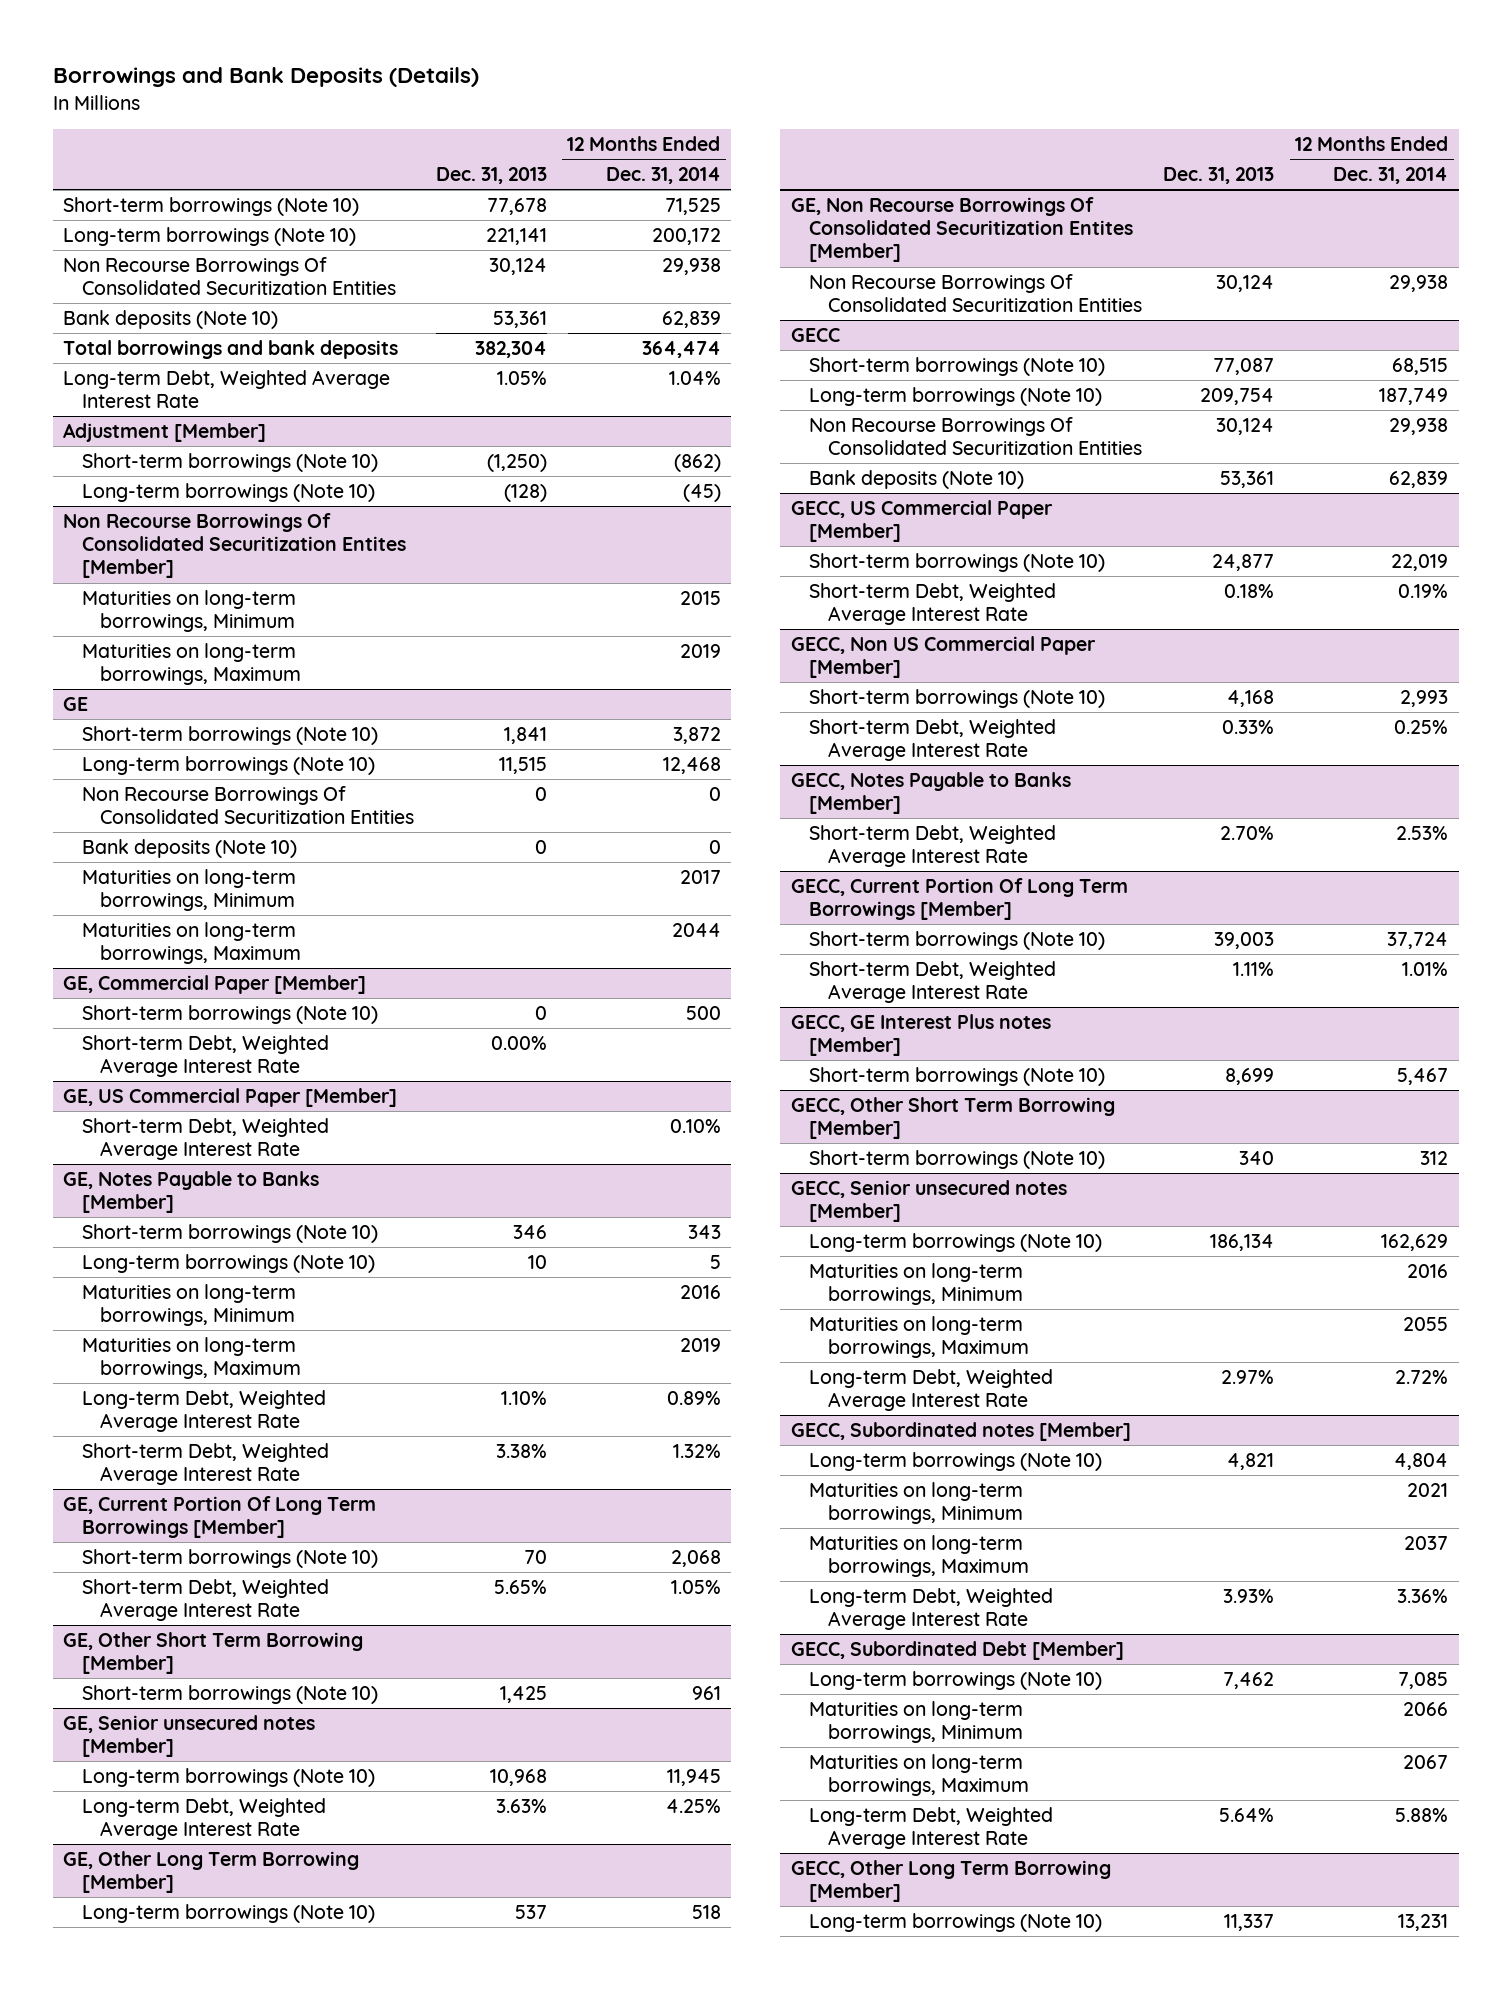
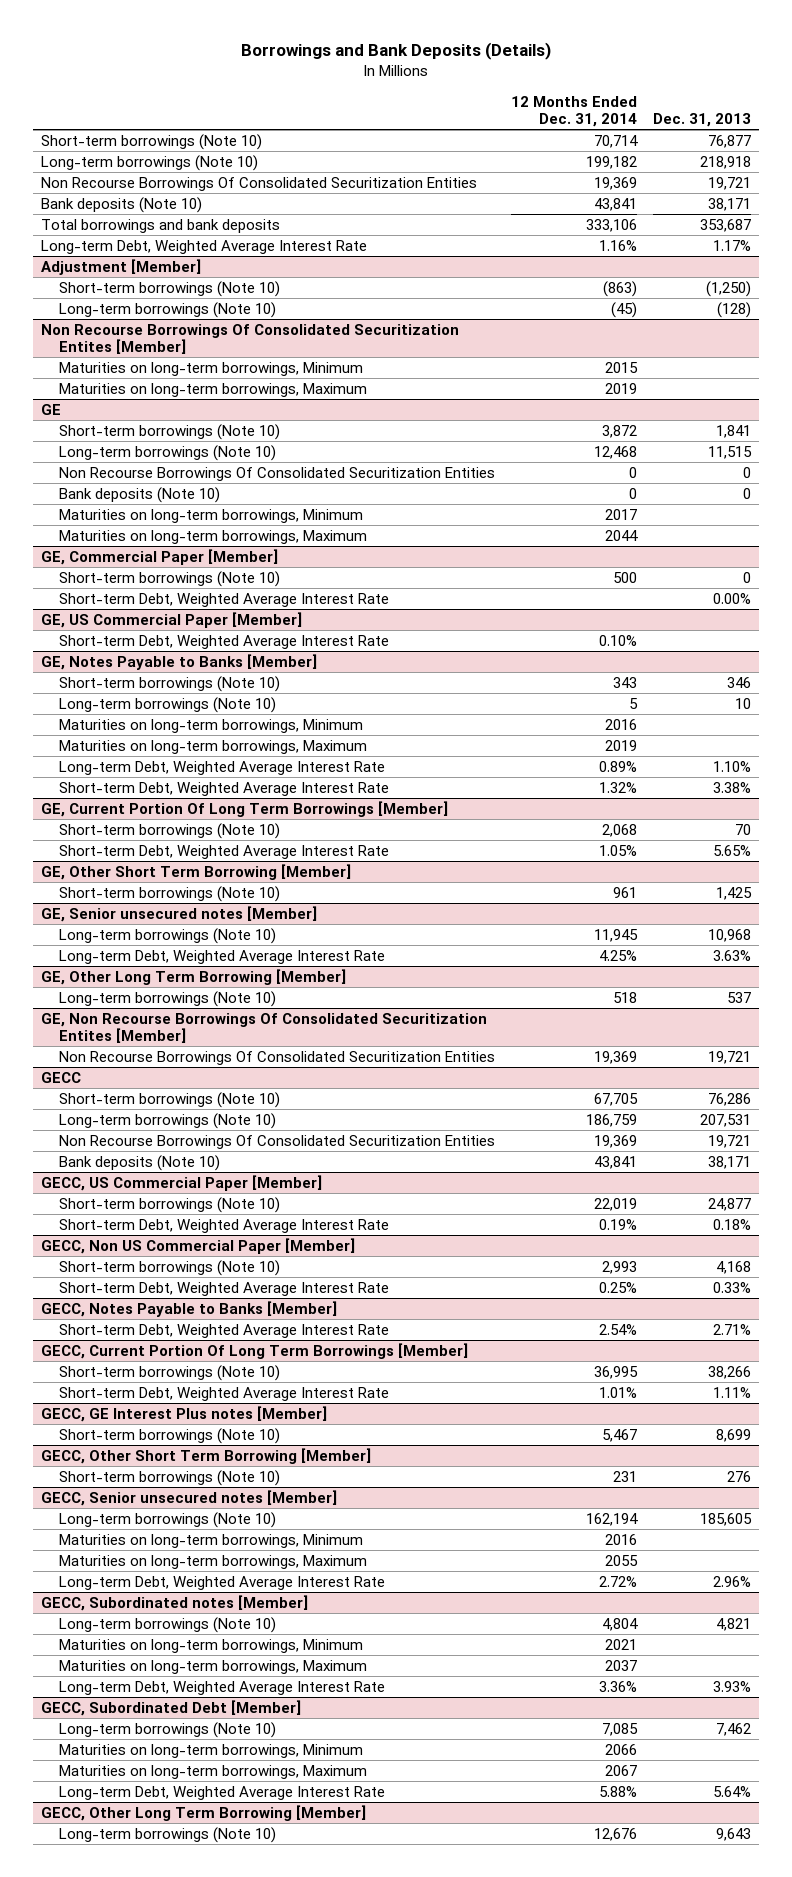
- | Dec. 31, 2013 | 12 Months Ended Dec. 31, 2014
+ | 12 Months Ended Dec. 31, 2014 | Dec. 31, 2013
- Short-term borrowings (Note 10) | 77,678 | 71,525
- Long-term borrowings (Note 10) | 221,141 | 200,172
- Non Recourse Borrowings Of Consolidated Securitization Entities | 30,124 | 29,938
- Bank deposits (Note 10) | 53,361 | 62,839
- Total borrowings and bank deposits | 382,304 | 364,474
- Long-term Debt, Weighted Average Interest Rate | 1.05% | 1.04%
+ Short-term borrowings (Note 10) | 70,714 | 76,877
+ Long-term borrowings (Note 10) | 199,182 | 218,918
+ Non Recourse Borrowings Of Consolidated Securitization Entities | 19,369 | 19,721
+ Bank deposits (Note 10) | 43,841 | 38,171
+ Total borrowings and bank deposits | 333,106 | 353,687
+ Long-term Debt, Weighted Average Interest Rate | 1.16% | 1.17%
@ Adjustment [Member]
- Short-term borrowings (Note 10) | (1,250) | (862)
+ Short-term borrowings (Note 10) | (863) | (1,250)
@ GE, Non Recourse Borrowings Of Consolidated Securitization Entites [Member]
- Non Recourse Borrowings Of Consolidated Securitization Entities | 30,124 | 29,938
+ Non Recourse Borrowings Of Consolidated Securitization Entities | 19,369 | 19,721
@ GECC
- Short-term borrowings (Note 10) | 77,087 | 68,515
- Long-term borrowings (Note 10) | 209,754 | 187,749
- Non Recourse Borrowings Of Consolidated Securitization Entities | 30,124 | 29,938
- Bank deposits (Note 10) | 53,361 | 62,839
+ Short-term borrowings (Note 10) | 67,705 | 76,286
+ Long-term borrowings (Note 10) | 186,759 | 207,531
+ Non Recourse Borrowings Of Consolidated Securitization Entities | 19,369 | 19,721
+ Bank deposits (Note 10) | 43,841 | 38,171
@ GECC, Notes Payable to Banks [Member]
- Short-term Debt, Weighted Average Interest Rate | 2.70% | 2.53%
+ Short-term Debt, Weighted Average Interest Rate | 2.54% | 2.71%
@ GECC, Current Portion Of Long Term Borrowings [Member]
- Short-term borrowings (Note 10) | 39,003 | 37,724
+ Short-term borrowings (Note 10) | 36,995 | 38,266
@ GECC, Other Short Term Borrowing [Member]
- Short-term borrowings (Note 10) | 340 | 312
+ Short-term borrowings (Note 10) | 231 | 276
@ GECC, Senior unsecured notes [Member]
- Long-term borrowings (Note 10) | 186,134 | 162,629
+ Long-term borrowings (Note 10) | 162,194 | 185,605
- Long-term Debt, Weighted Average Interest Rate | 2.97% | 2.72%
+ Long-term Debt, Weighted Average Interest Rate | 2.72% | 2.96%
@ GECC, Other Long Term Borrowing [Member]
- Long-term borrowings (Note 10) | 11,337 | 13,231
+ Long-term borrowings (Note 10) | 12,676 | 9,643

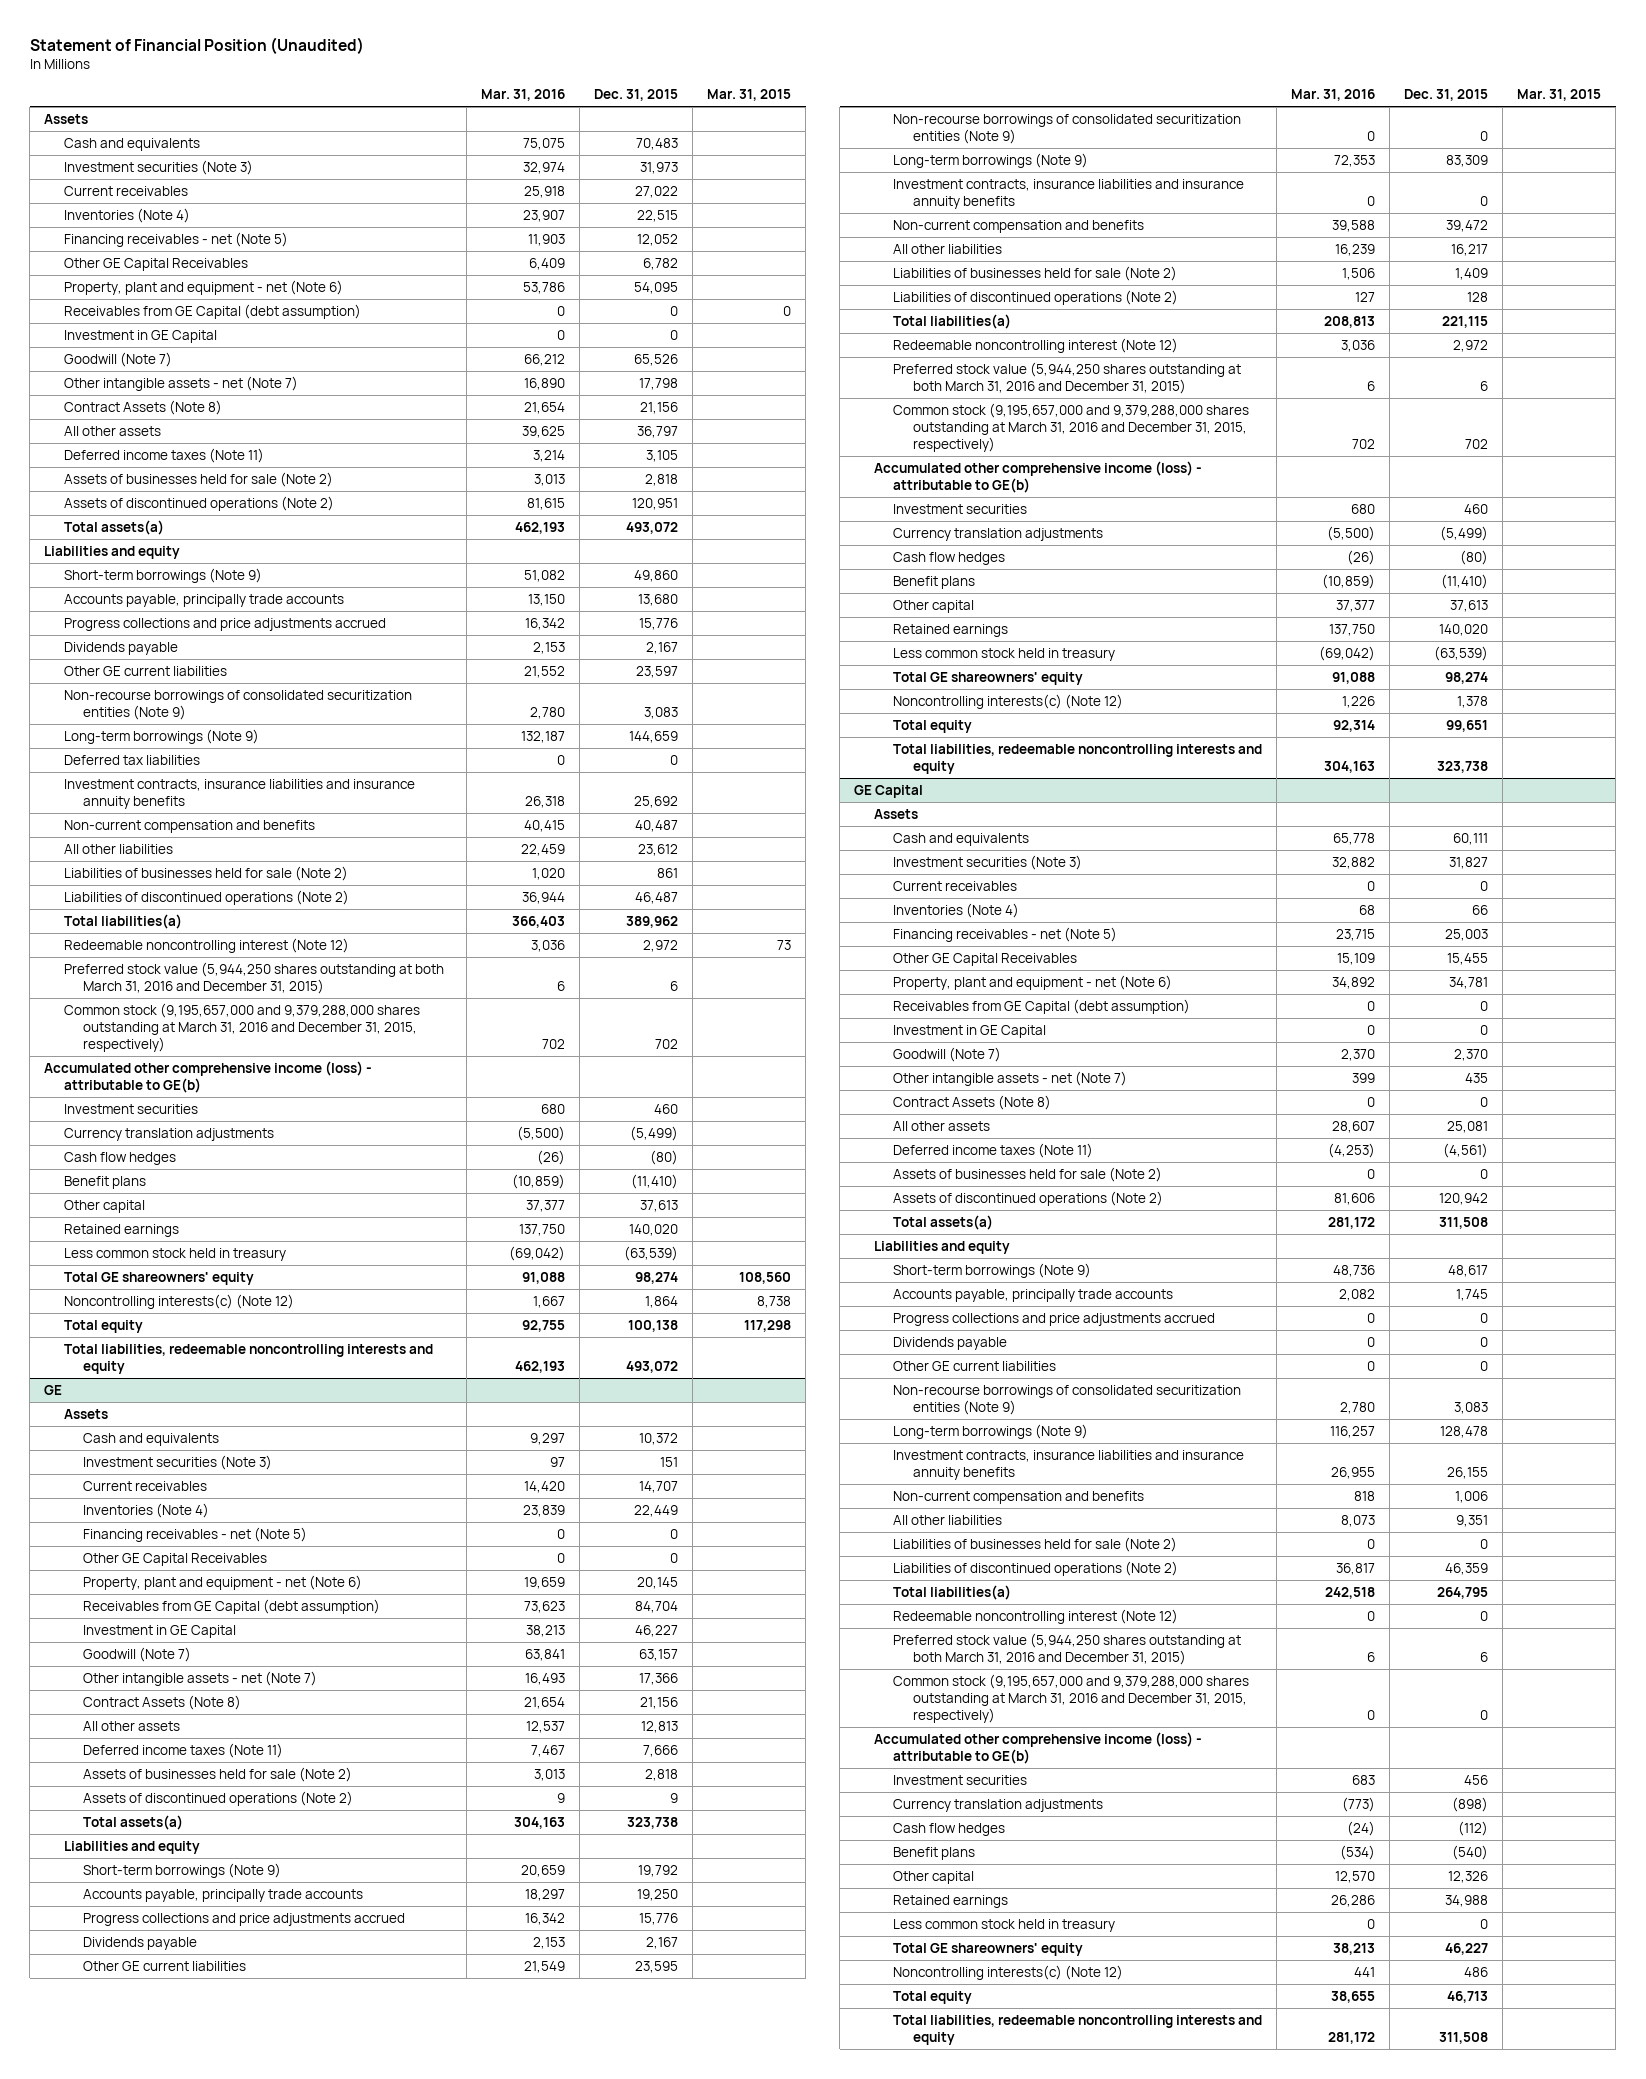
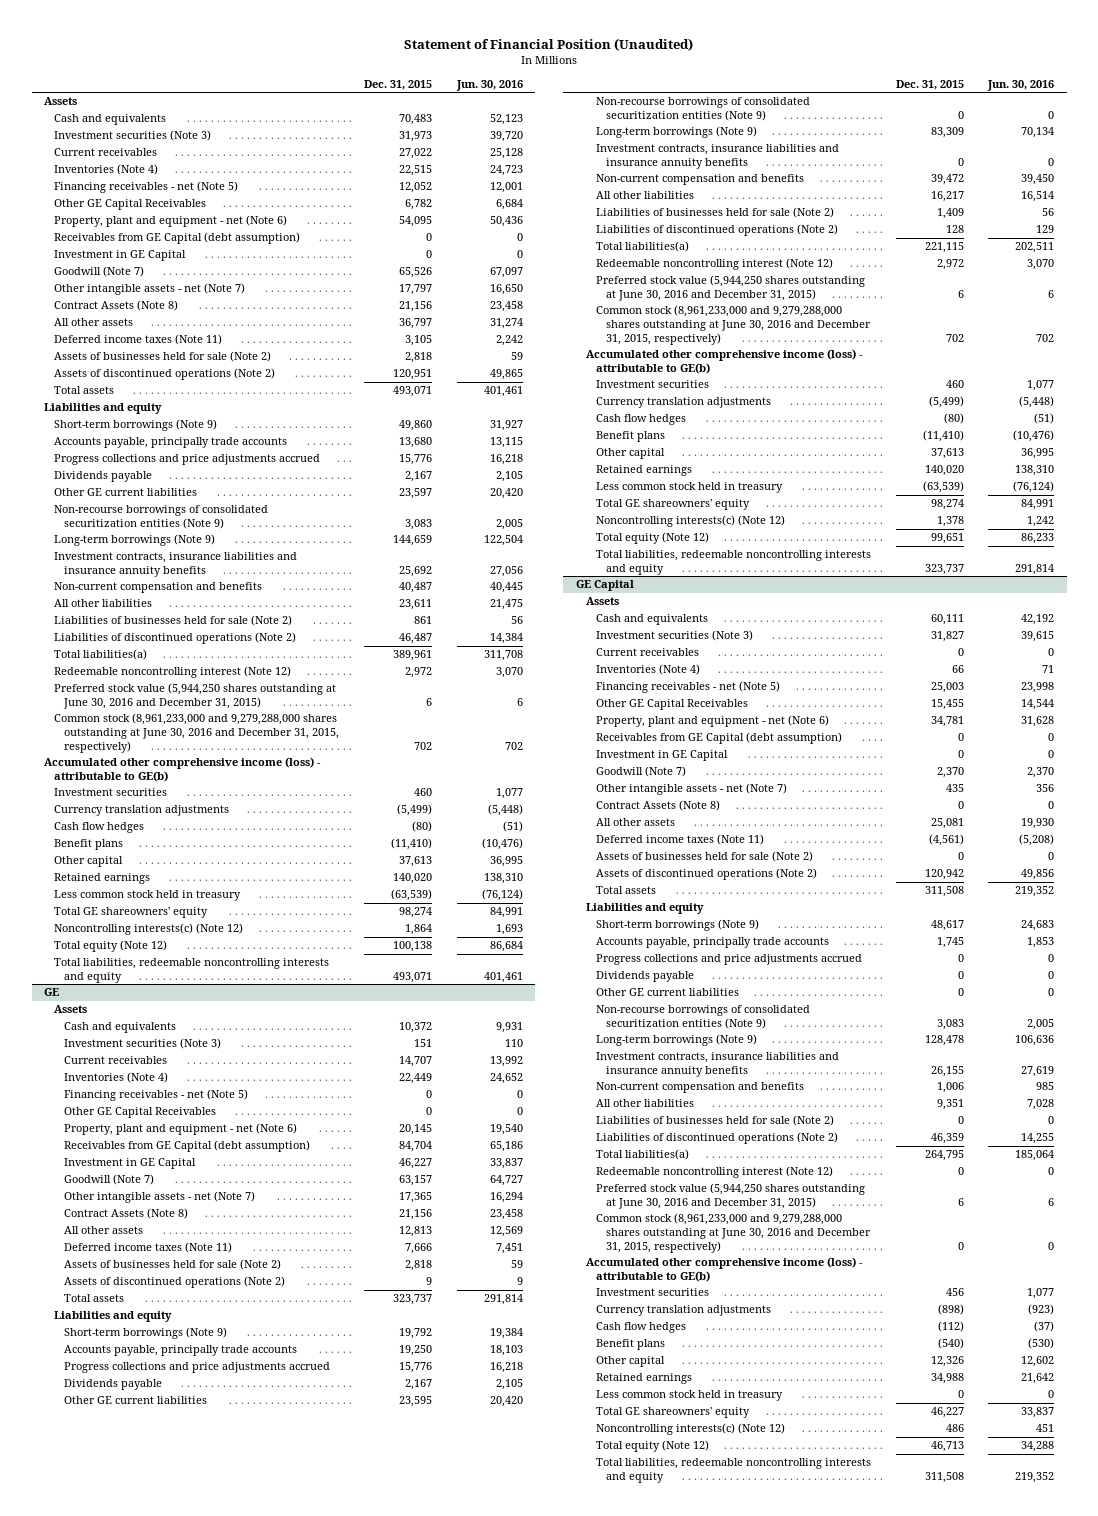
- | Mar. 31, 2016 | Dec. 31, 2015 | Mar. 31, 2015
+ | Dec. 31, 2015 | Jun. 30, 2016
- Other intangible assets - net (Note 7) | 16,890 | 17,798 |
+ Other intangible assets - net (Note 7) | 17,797 | 16,650
- Total assets(a) | 462,193 | 493,072 |
+ Total assets | 493,071 | 401,461
- Deferred tax liabilities | 0 | 0 |
- All other liabilities | 22,459 | 23,612 |
+ All other liabilities | 23,611 | 21,475
- Total liabilities(a) | 366,403 | 389,962 |
+ Total liabilities(a) | 389,961 | 311,708
- Preferred stock value (5,944,250 shares outstanding at both March 31, 2016 and December 31, 2015) | 6 | 6 |
- Common stock (9,195,657,000 and 9,379,288,000 shares outstanding at March 31, 2016 and December 31, 2015, respectively) | 702 | 702 |
+ Preferred stock value (5,944,250 shares outstanding at June 30, 2016 and December 31, 2015) | 6 | 6
+ Common stock (8,961,233,000 and 9,279,288,000 shares outstanding at June 30, 2016 and December 31, 2015, respectively) | 702 | 702
- Total equity | 92,755 | 100,138 | 117,298
- Total liabilities, redeemable noncontrolling interests and equity | 462,193 | 493,072 |
+ Total equity (Note 12) | 100,138 | 86,684
+ Total liabilities, redeemable noncontrolling interests and equity | 493,071 | 401,461
@ GE
- Other intangible assets - net (Note 7) | 16,493 | 17,366 |
+ Other intangible assets - net (Note 7) | 17,365 | 16,294
- Total assets(a) | 304,163 | 323,738 |
+ Total assets | 323,737 | 291,814
- Preferred stock value (5,944,250 shares outstanding at both March 31, 2016 and December 31, 2015) | 6 | 6 |
- Common stock (9,195,657,000 and 9,379,288,000 shares outstanding at March 31, 2016 and December 31, 2015, respectively) | 702 | 702 |
+ Preferred stock value (5,944,250 shares outstanding at June 30, 2016 and December 31, 2015) | 6 | 6
+ Common stock (8,961,233,000 and 9,279,288,000 shares outstanding at June 30, 2016 and December 31, 2015, respectively) | 702 | 702
- Total equity | 92,314 | 99,651 |
- Total liabilities, redeemable noncontrolling interests and equity | 304,163 | 323,738 |
+ Total equity (Note 12) | 99,651 | 86,233
+ Total liabilities, redeemable noncontrolling interests and equity | 323,737 | 291,814
@ GE Capital
- Total assets(a) | 281,172 | 311,508 |
+ Total assets | 311,508 | 219,352
- Preferred stock value (5,944,250 shares outstanding at both March 31, 2016 and December 31, 2015) | 6 | 6 |
- Common stock (9,195,657,000 and 9,379,288,000 shares outstanding at March 31, 2016 and December 31, 2015, respectively) | 0 | 0 |
+ Preferred stock value (5,944,250 shares outstanding at June 30, 2016 and December 31, 2015) | 6 | 6
+ Common stock (8,961,233,000 and 9,279,288,000 shares outstanding at June 30, 2016 and December 31, 2015, respectively) | 0 | 0
- Total equity | 38,655 | 46,713 |
+ Total equity (Note 12) | 46,713 | 34,288

